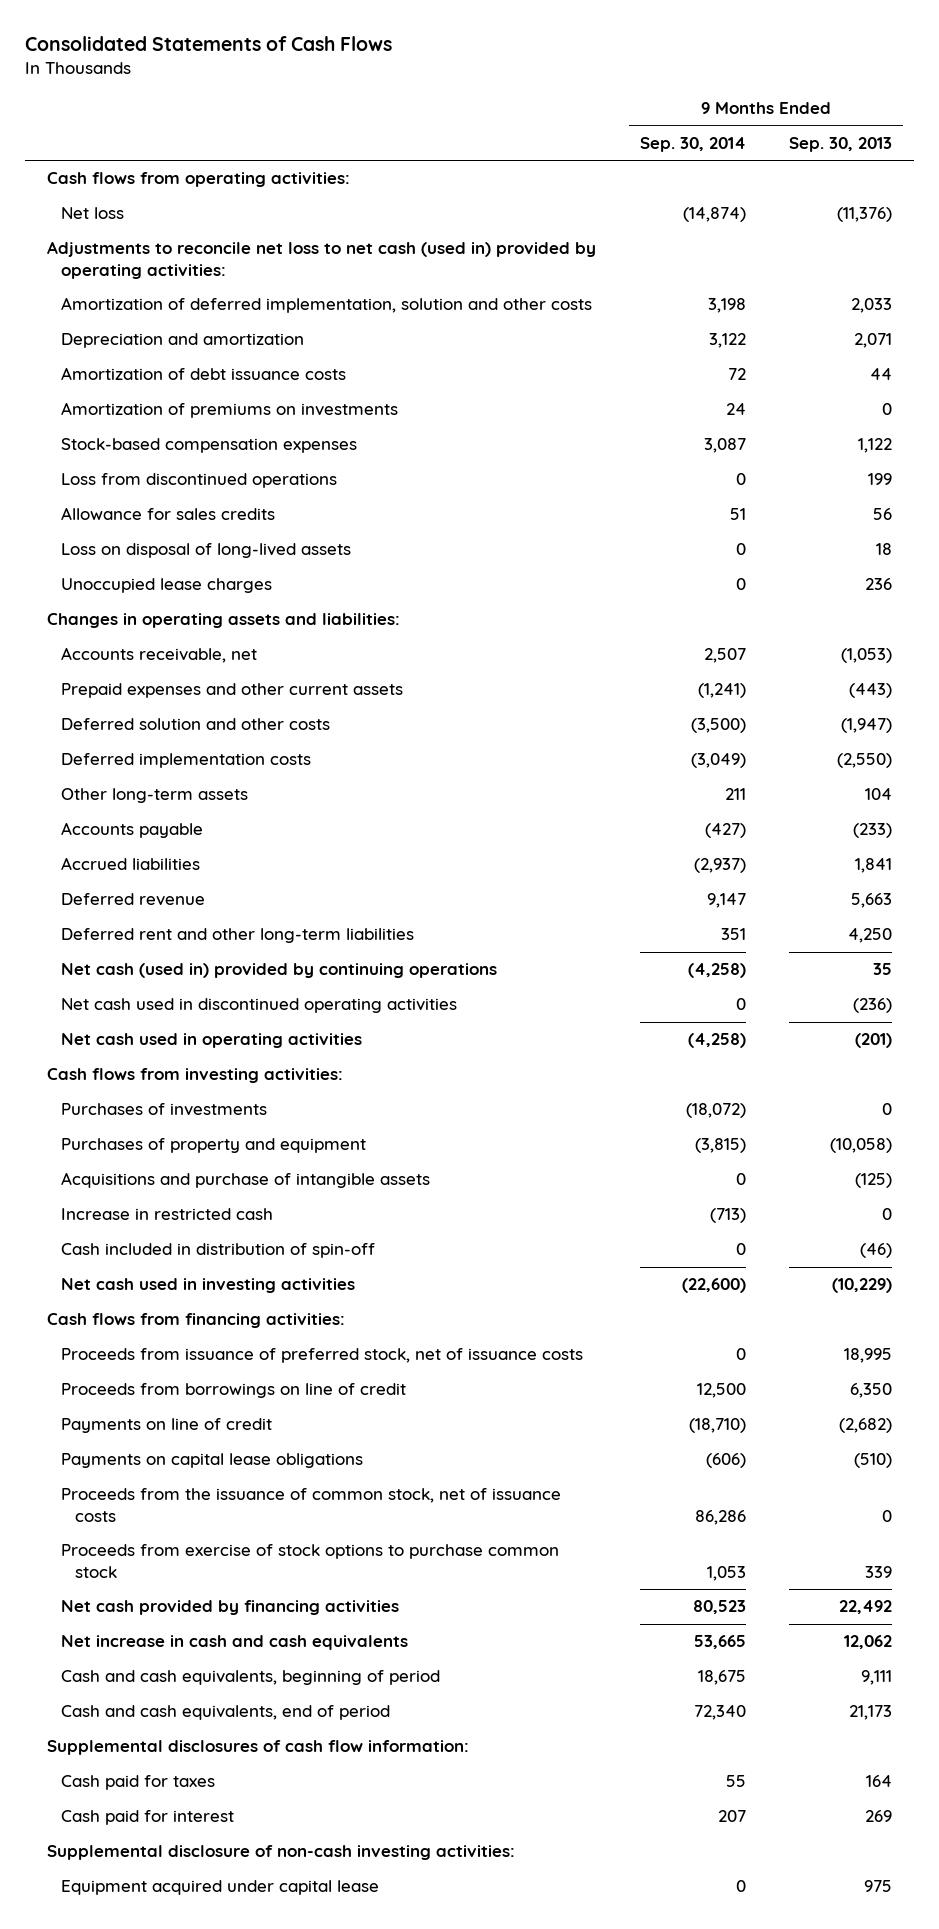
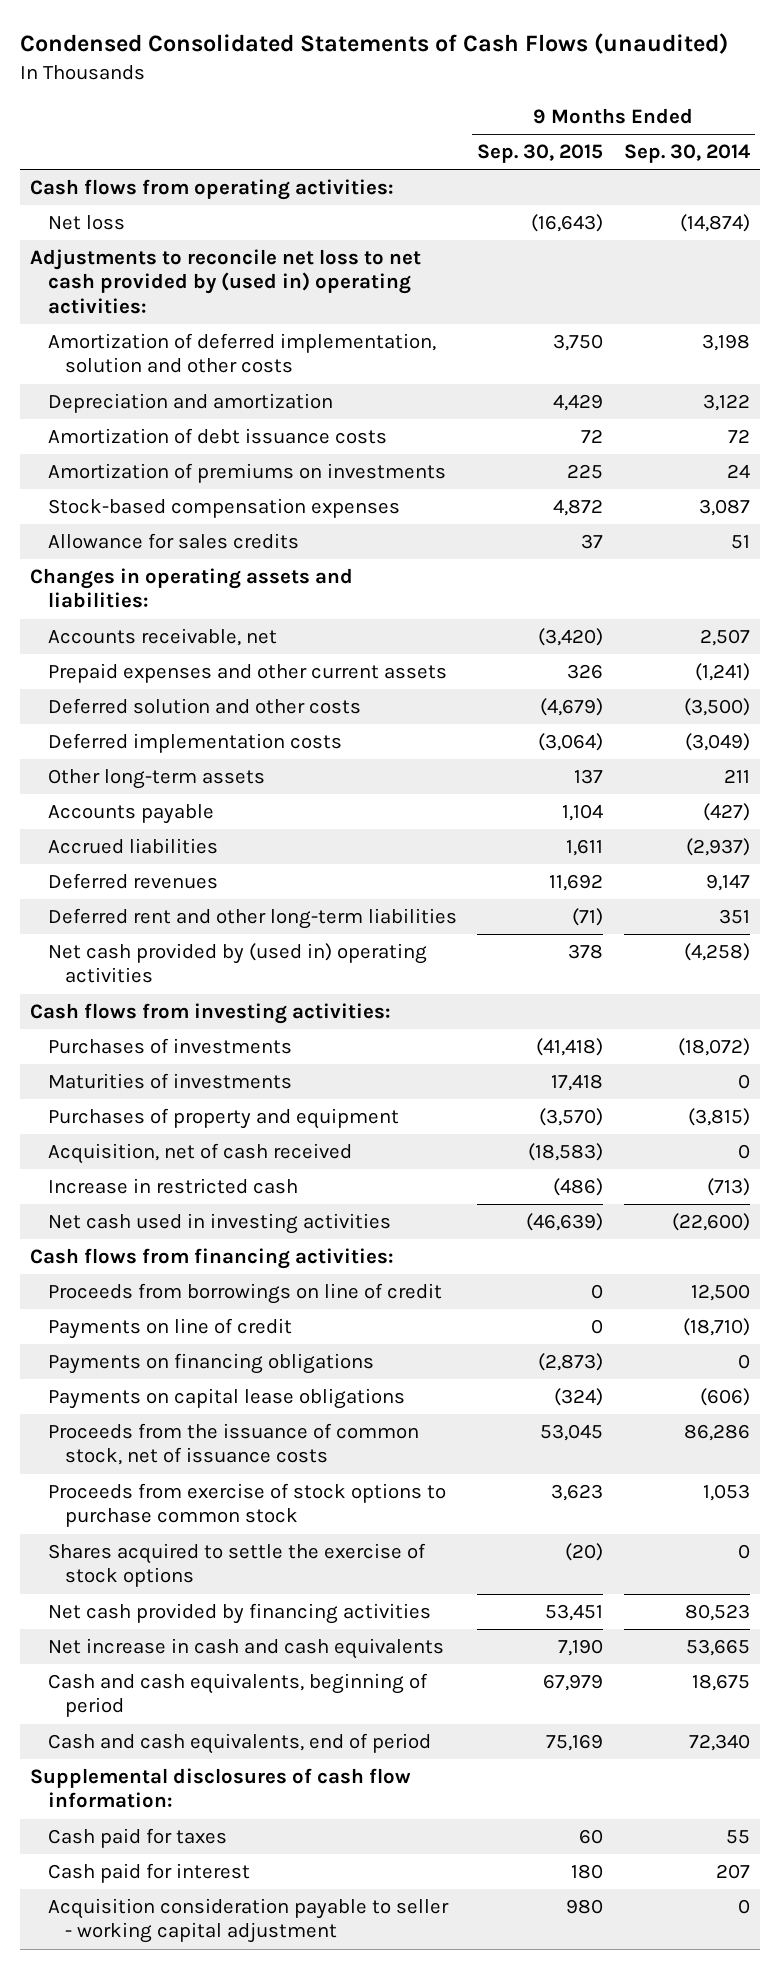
- Consolidated Statements of Cash Flows
+ Condensed Consolidated Statements of Cash Flows (unaudited)
- | 9 Months Ended Sep. 30, 2014 | 9 Months Ended Sep. 30, 2013
+ | 9 Months Ended Sep. 30, 2015 | 9 Months Ended Sep. 30, 2014
- Adjustments to reconcile net loss to net cash (used in) provided by operating activities:
+ Adjustments to reconcile net loss to net cash provided by (used in) operating activities:
- Loss from discontinued operations | 0 | 199
- Loss on disposal of long-lived assets | 0 | 18
- Unoccupied lease charges | 0 | 236
- Deferred revenue | 9,147 | 5,663
+ Deferred revenues | 11,692 | 9,147
- Net cash (used in) provided by continuing operations | (4,258) | 35
- Net cash used in discontinued operating activities | 0 | (236)
- Net cash used in operating activities | (4,258) | (201)
+ Net cash provided by (used in) operating activities | 378 | (4,258)
+ Maturities of investments | 17,418 | 0
- Acquisitions and purchase of intangible assets | 0 | (125)
+ Acquisition, net of cash received | (18,583) | 0
- Cash included in distribution of spin-off | 0 | (46)
- Proceeds from issuance of preferred stock, net of issuance costs | 0 | 18,995
+ Payments on financing obligations | (2,873) | 0
+ Shares acquired to settle the exercise of stock options | (20) | 0
- Supplemental disclosure of non-cash investing activities:
- Equipment acquired under capital lease | 0 | 975
+ Acquisition consideration payable to seller - working capital adjustment | 980 | 0

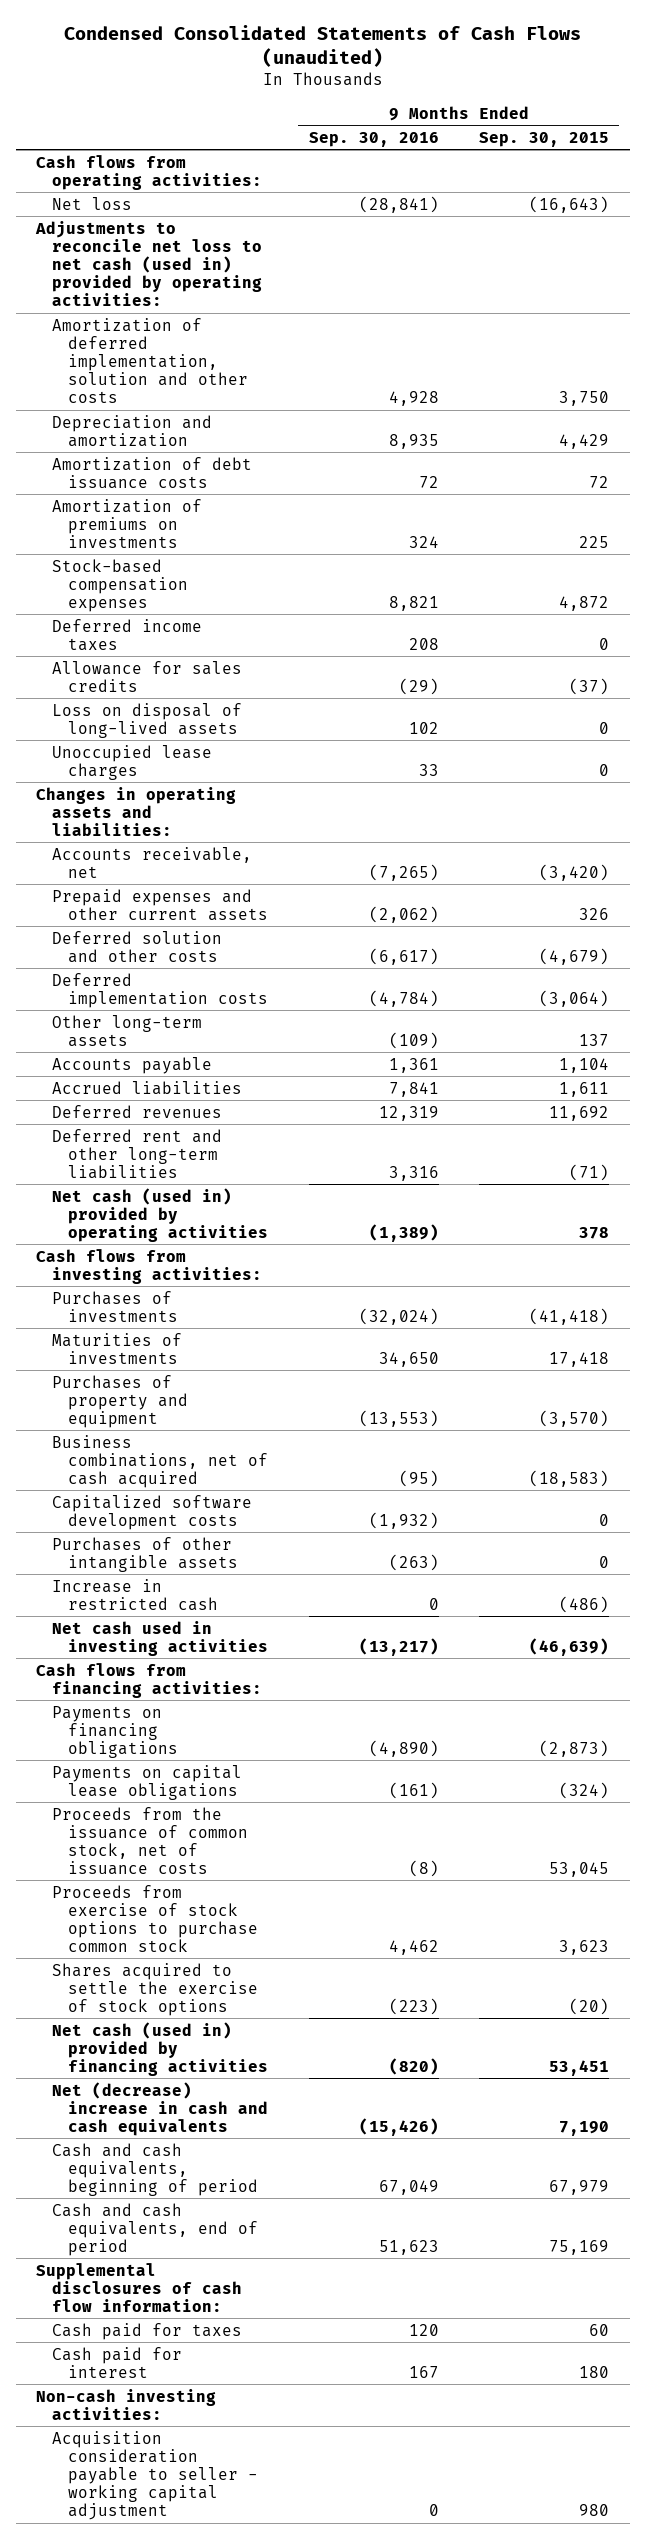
- | 9 Months Ended Sep. 30, 2015 | 9 Months Ended Sep. 30, 2014
+ | 9 Months Ended Sep. 30, 2016 | 9 Months Ended Sep. 30, 2015
- Adjustments to reconcile net loss to net cash provided by (used in) operating activities:
+ Adjustments to reconcile net loss to net cash (used in) provided by operating activities:
- Allowance for sales credits | 37 | 51
+ Deferred income taxes | 208 | 0
+ Allowance for sales credits | (29) | (37)
+ Loss on disposal of long-lived assets | 102 | 0
+ Unoccupied lease charges | 33 | 0
- Net cash provided by (used in) operating activities | 378 | (4,258)
+ Net cash (used in) provided by operating activities | (1,389) | 378
- Acquisition, net of cash received | (18,583) | 0
+ Business combinations, net of cash acquired | (95) | (18,583)
+ Capitalized software development costs | (1,932) | 0
+ Purchases of other intangible assets | (263) | 0
- Proceeds from borrowings on line of credit | 0 | 12,500
- Payments on line of credit | 0 | (18,710)
- Net cash provided by financing activities | 53,451 | 80,523
- Net increase in cash and cash equivalents | 7,190 | 53,665
+ Net cash (used in) provided by financing activities | (820) | 53,451
+ Net (decrease) increase in cash and cash equivalents | (15,426) | 7,190
+ Non-cash investing activities:

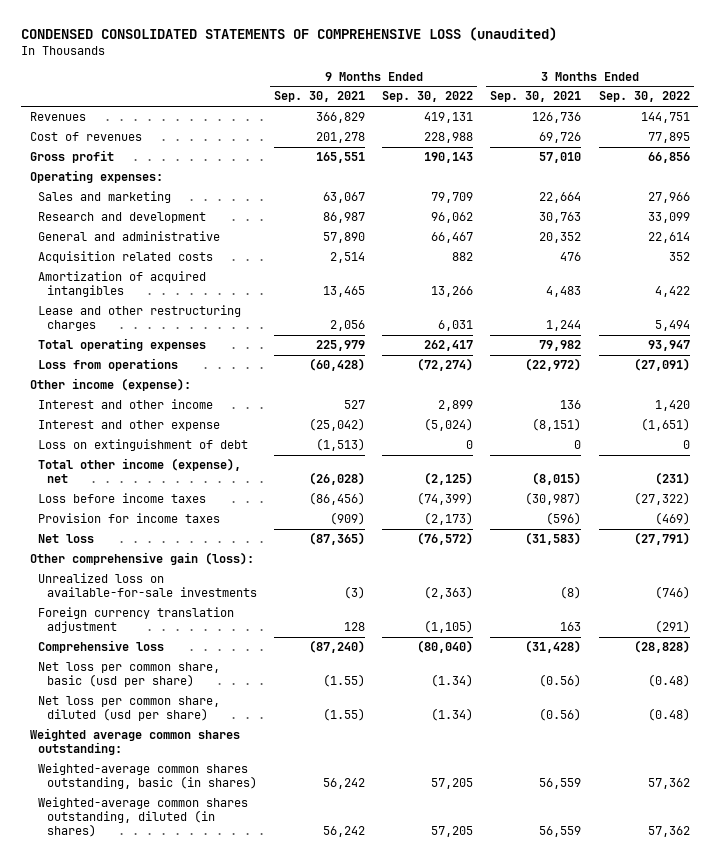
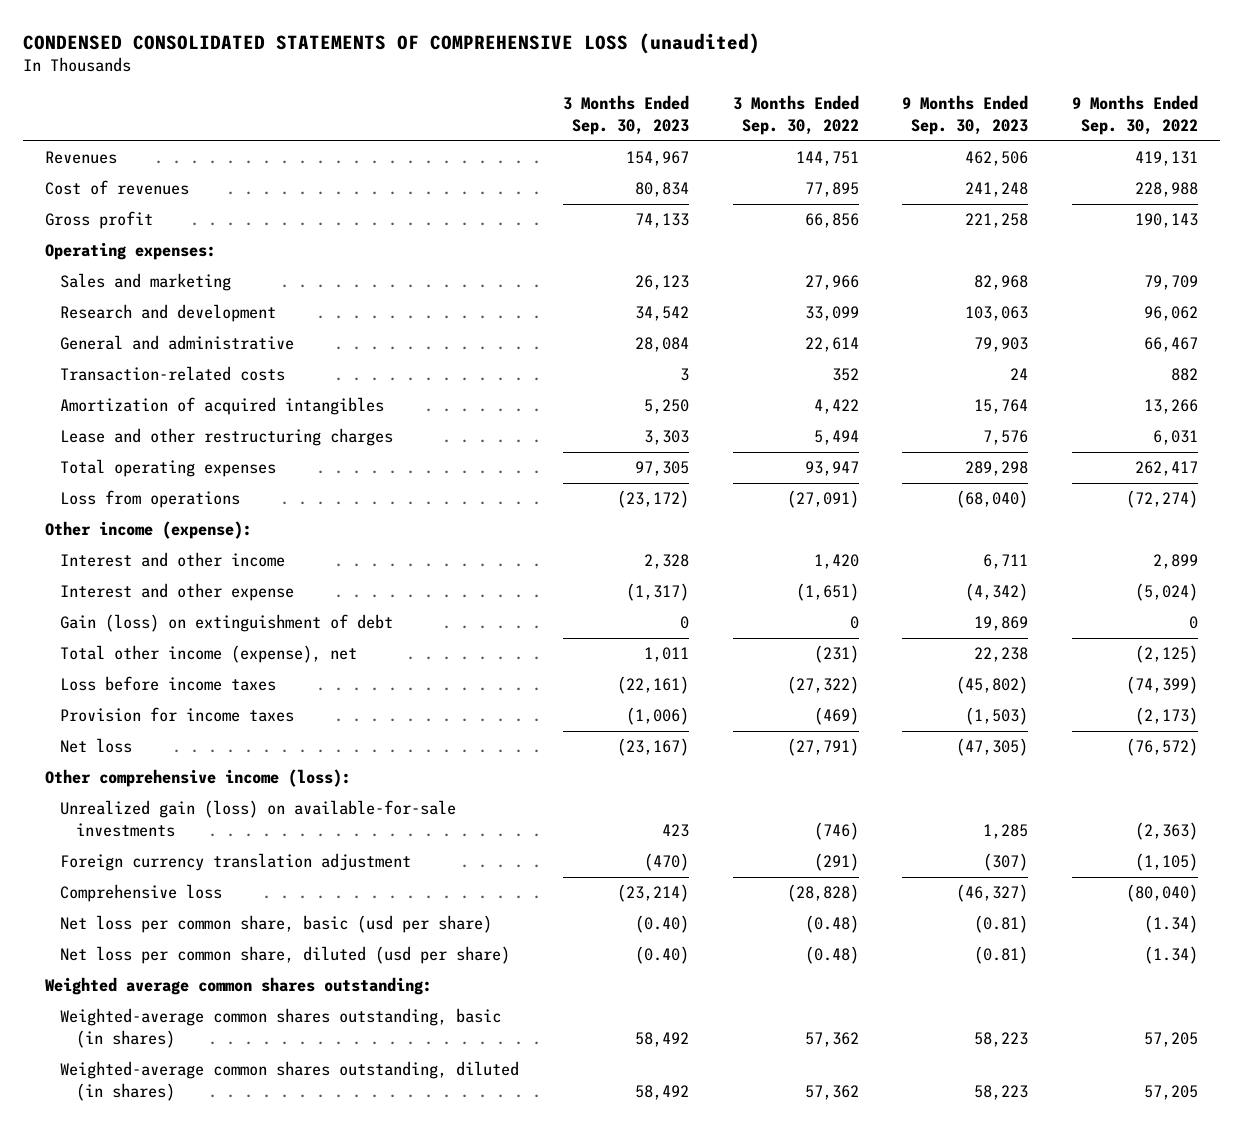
- | 9 Months Ended Sep. 30, 2021 | 9 Months Ended Sep. 30, 2022 | 3 Months Ended Sep. 30, 2021 | 3 Months Ended Sep. 30, 2022
+ | 3 Months Ended Sep. 30, 2023 | 3 Months Ended Sep. 30, 2022 | 9 Months Ended Sep. 30, 2023 | 9 Months Ended Sep. 30, 2022
- Acquisition related costs | 2,514 | 882 | 476 | 352
+ Transaction-related costs | 3 | 352 | 24 | 882
- Loss on extinguishment of debt | (1,513) | 0 | 0 | 0
+ Gain (loss) on extinguishment of debt | 0 | 0 | 19,869 | 0
- Other comprehensive gain (loss):
- Unrealized loss on available-for-sale investments | (3) | (2,363) | (8) | (746)
+ Other comprehensive income (loss):
+ Unrealized gain (loss) on available-for-sale investments | 423 | (746) | 1,285 | (2,363)

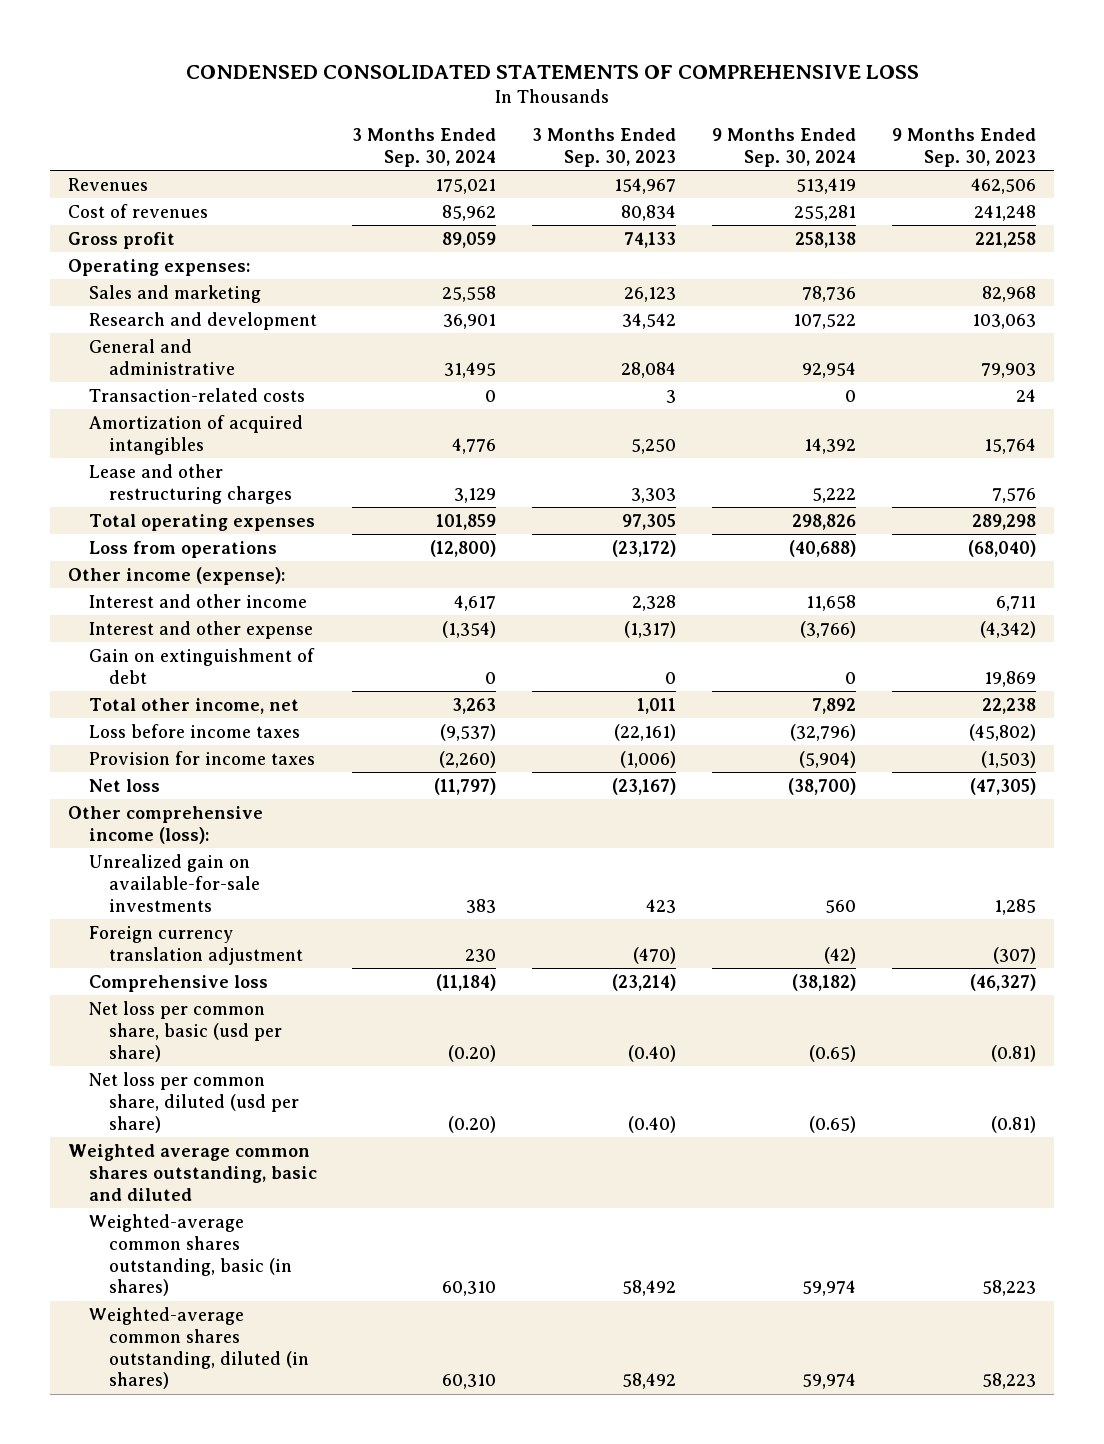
- CONDENSED CONSOLIDATED STATEMENTS OF COMPREHENSIVE LOSS (unaudited)
+ CONDENSED CONSOLIDATED STATEMENTS OF COMPREHENSIVE LOSS
- | 3 Months Ended Sep. 30, 2023 | 3 Months Ended Sep. 30, 2022 | 9 Months Ended Sep. 30, 2023 | 9 Months Ended Sep. 30, 2022
+ | 3 Months Ended Sep. 30, 2024 | 3 Months Ended Sep. 30, 2023 | 9 Months Ended Sep. 30, 2024 | 9 Months Ended Sep. 30, 2023
- Gain (loss) on extinguishment of debt | 0 | 0 | 19,869 | 0
- Total other income (expense), net | 1,011 | (231) | 22,238 | (2,125)
+ Gain on extinguishment of debt | 0 | 0 | 0 | 19,869
+ Total other income, net | 3,263 | 1,011 | 7,892 | 22,238
- Unrealized gain (loss) on available-for-sale investments | 423 | (746) | 1,285 | (2,363)
+ Unrealized gain on available-for-sale investments | 383 | 423 | 560 | 1,285
- Weighted average common shares outstanding:
+ Weighted average common shares outstanding, basic and diluted

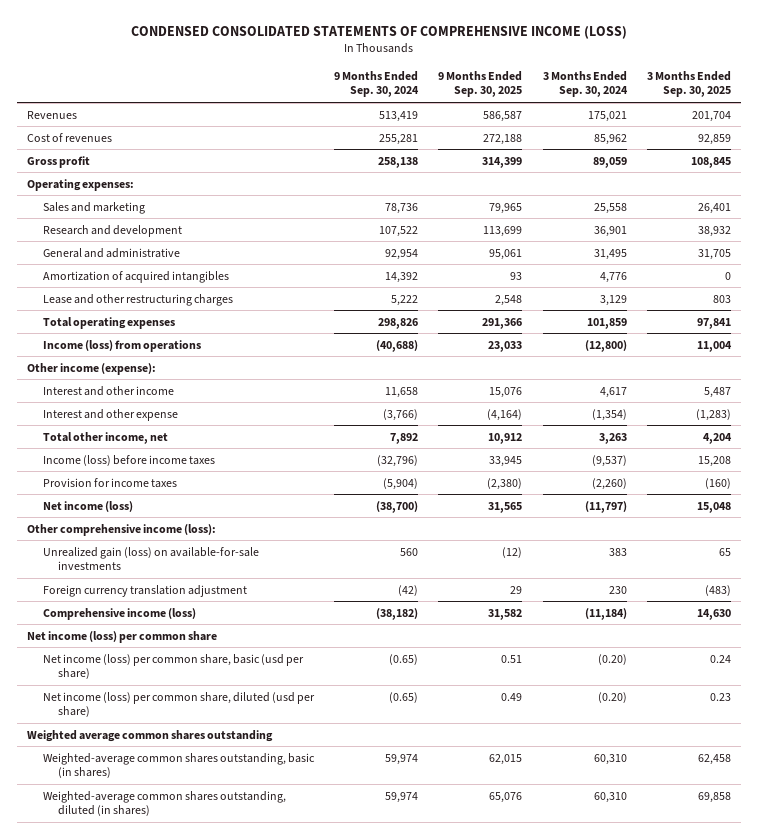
- CONDENSED CONSOLIDATED STATEMENTS OF COMPREHENSIVE LOSS
+ CONDENSED CONSOLIDATED STATEMENTS OF COMPREHENSIVE INCOME (LOSS)
- | 3 Months Ended Sep. 30, 2024 | 3 Months Ended Sep. 30, 2023 | 9 Months Ended Sep. 30, 2024 | 9 Months Ended Sep. 30, 2023
+ | 9 Months Ended Sep. 30, 2024 | 9 Months Ended Sep. 30, 2025 | 3 Months Ended Sep. 30, 2024 | 3 Months Ended Sep. 30, 2025
- Transaction-related costs | 0 | 3 | 0 | 24
- Loss from operations | (12,800) | (23,172) | (40,688) | (68,040)
+ Income (loss) from operations | (40,688) | 23,033 | (12,800) | 11,004
- Gain on extinguishment of debt | 0 | 0 | 0 | 19,869
- Loss before income taxes | (9,537) | (22,161) | (32,796) | (45,802)
+ Income (loss) before income taxes | (32,796) | 33,945 | (9,537) | 15,208
- Net loss | (11,797) | (23,167) | (38,700) | (47,305)
+ Net income (loss) | (38,700) | 31,565 | (11,797) | 15,048
- Unrealized gain on available-for-sale investments | 383 | 423 | 560 | 1,285
+ Unrealized gain (loss) on available-for-sale investments | 560 | (12) | 383 | 65
- Comprehensive loss | (11,184) | (23,214) | (38,182) | (46,327)
- Net loss per common share, basic (usd per share) | (0.20) | (0.40) | (0.65) | (0.81)
- Net loss per common share, diluted (usd per share) | (0.20) | (0.40) | (0.65) | (0.81)
- Weighted average common shares outstanding, basic and diluted
+ Comprehensive income (loss) | (38,182) | 31,582 | (11,184) | 14,630
+ Net income (loss) per common share
+ Net income (loss) per common share, basic (usd per share) | (0.65) | 0.51 | (0.20) | 0.24
+ Net income (loss) per common share, diluted (usd per share) | (0.65) | 0.49 | (0.20) | 0.23
+ Weighted average common shares outstanding

